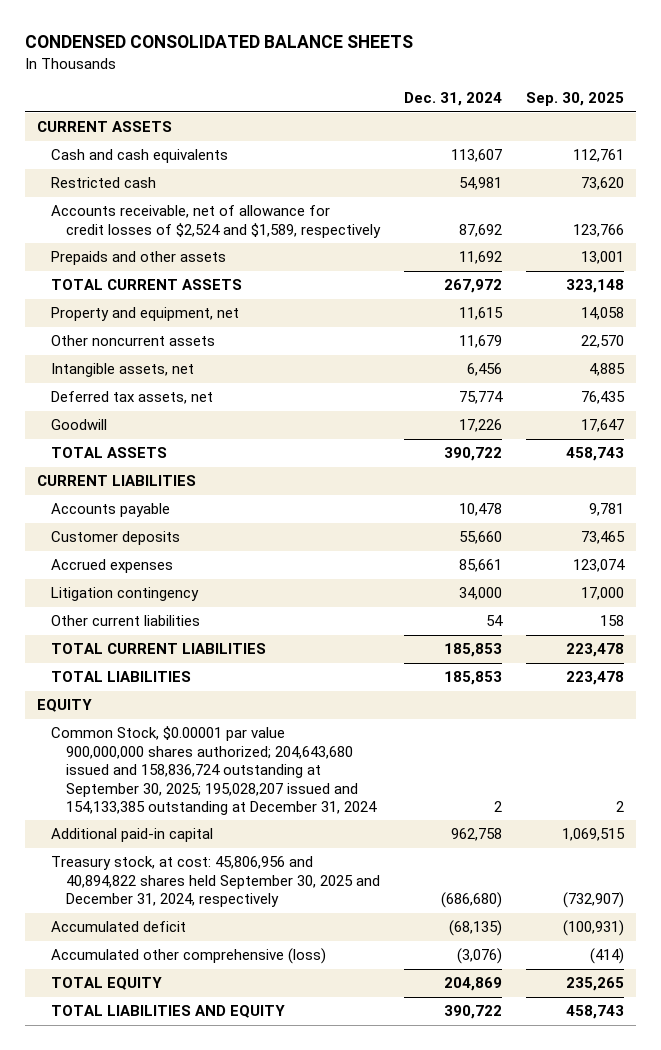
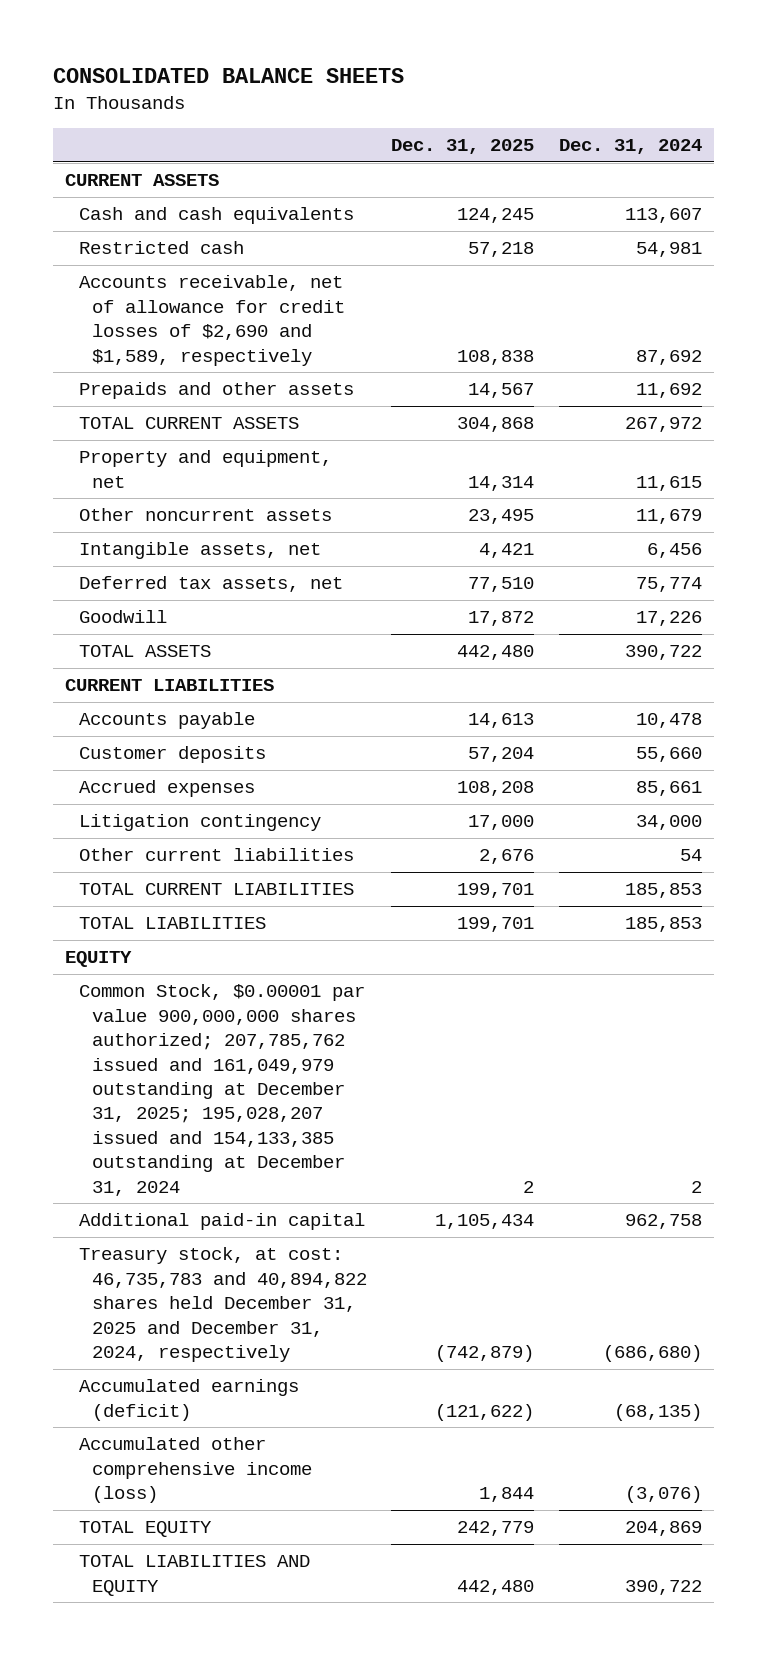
- CONDENSED CONSOLIDATED BALANCE SHEETS
+ CONSOLIDATED BALANCE SHEETS
- | Dec. 31, 2024 | Sep. 30, 2025
+ | Dec. 31, 2025 | Dec. 31, 2024
- Accounts receivable, net of allowance for credit losses of $2,524 and $1,589, respectively | 87,692 | 123,766
+ Accounts receivable, net of allowance for credit losses of $2,690 and $1,589, respectively | 108,838 | 87,692
- Common Stock, $0.00001 par value 900,000,000 shares authorized; 204,643,680 issued and 158,836,724 outstanding at September 30, 2025; 195,028,207 issued and 154,133,385 outstanding at December 31, 2024 | 2 | 2
+ Common Stock, $0.00001 par value 900,000,000 shares authorized; 207,785,762 issued and 161,049,979 outstanding at December 31, 2025; 195,028,207 issued and 154,133,385 outstanding at December 31, 2024 | 2 | 2
- Treasury stock, at cost: 45,806,956 and 40,894,822 shares held September 30, 2025 and December 31, 2024, respectively | (686,680) | (732,907)
- Accumulated deficit | (68,135) | (100,931)
- Accumulated other comprehensive (loss) | (3,076) | (414)
+ Treasury stock, at cost: 46,735,783 and 40,894,822 shares held December 31, 2025 and December 31, 2024, respectively | (742,879) | (686,680)
+ Accumulated earnings (deficit) | (121,622) | (68,135)
+ Accumulated other comprehensive income (loss) | 1,844 | (3,076)

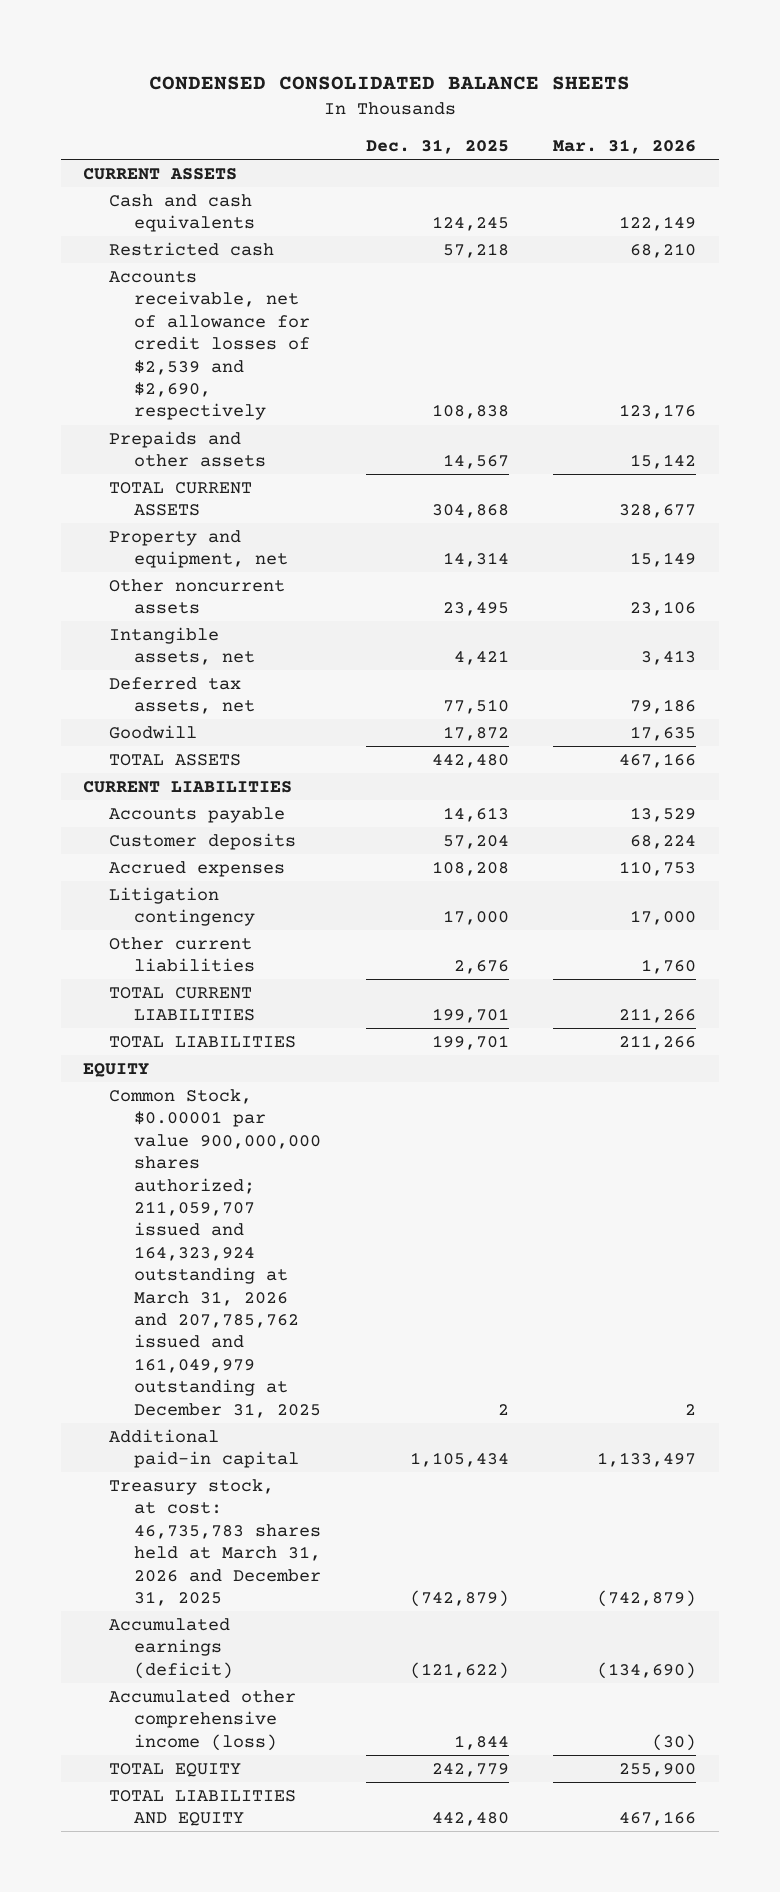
- CONSOLIDATED BALANCE SHEETS
+ CONDENSED CONSOLIDATED BALANCE SHEETS
- | Dec. 31, 2025 | Dec. 31, 2024
+ | Dec. 31, 2025 | Mar. 31, 2026
- Accounts receivable, net of allowance for credit losses of $2,690 and $1,589, respectively | 108,838 | 87,692
+ Accounts receivable, net of allowance for credit losses of $2,539 and $2,690, respectively | 108,838 | 123,176
- Common Stock, $0.00001 par value 900,000,000 shares authorized; 207,785,762 issued and 161,049,979 outstanding at December 31, 2025; 195,028,207 issued and 154,133,385 outstanding at December 31, 2024 | 2 | 2
+ Common Stock, $0.00001 par value 900,000,000 shares authorized; 211,059,707 issued and 164,323,924 outstanding at March 31, 2026 and 207,785,762 issued and 161,049,979 outstanding at December 31, 2025 | 2 | 2
- Treasury stock, at cost: 46,735,783 and 40,894,822 shares held December 31, 2025 and December 31, 2024, respectively | (742,879) | (686,680)
+ Treasury stock, at cost: 46,735,783 shares held at March 31, 2026 and December 31, 2025 | (742,879) | (742,879)

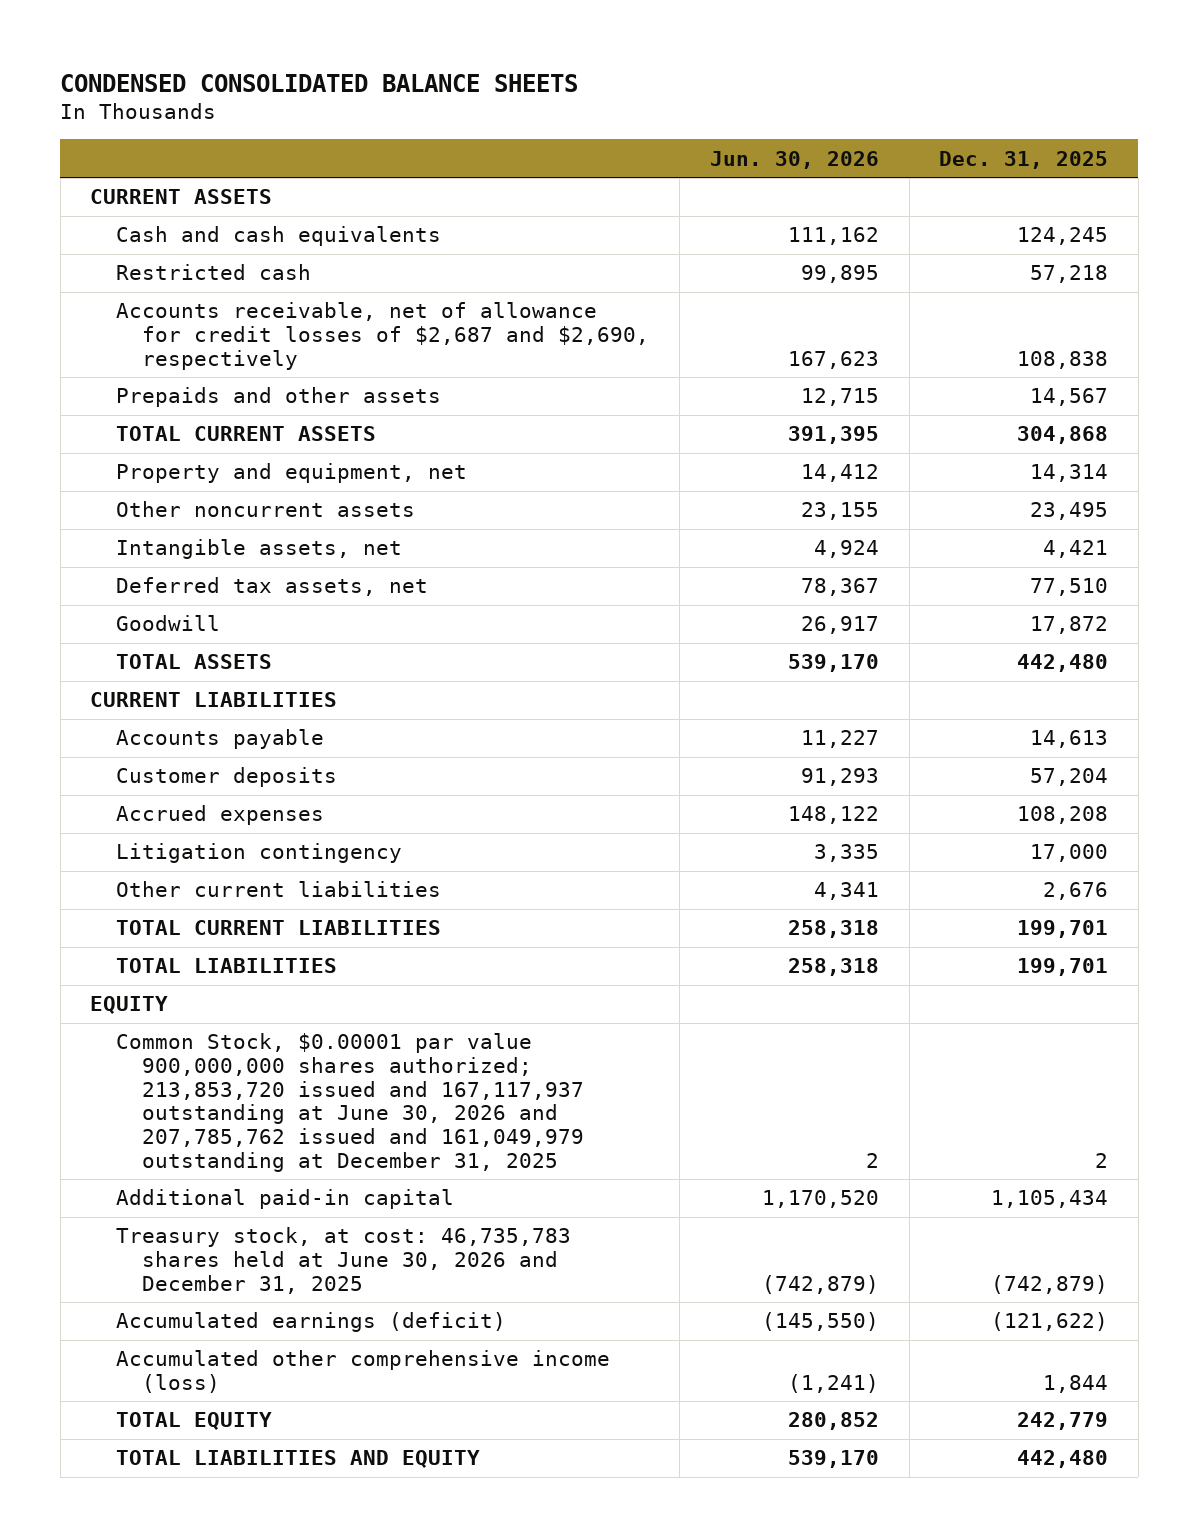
- | Dec. 31, 2025 | Mar. 31, 2026
+ | Jun. 30, 2026 | Dec. 31, 2025
- Accounts receivable, net of allowance for credit losses of $2,539 and $2,690, respectively | 108,838 | 123,176
+ Accounts receivable, net of allowance for credit losses of $2,687 and $2,690, respectively | 167,623 | 108,838
- Common Stock, $0.00001 par value 900,000,000 shares authorized; 211,059,707 issued and 164,323,924 outstanding at March 31, 2026 and 207,785,762 issued and 161,049,979 outstanding at December 31, 2025 | 2 | 2
+ Common Stock, $0.00001 par value 900,000,000 shares authorized; 213,853,720 issued and 167,117,937 outstanding at June 30, 2026 and 207,785,762 issued and 161,049,979 outstanding at December 31, 2025 | 2 | 2
- Treasury stock, at cost: 46,735,783 shares held at March 31, 2026 and December 31, 2025 | (742,879) | (742,879)
+ Treasury stock, at cost: 46,735,783 shares held at June 30, 2026 and December 31, 2025 | (742,879) | (742,879)

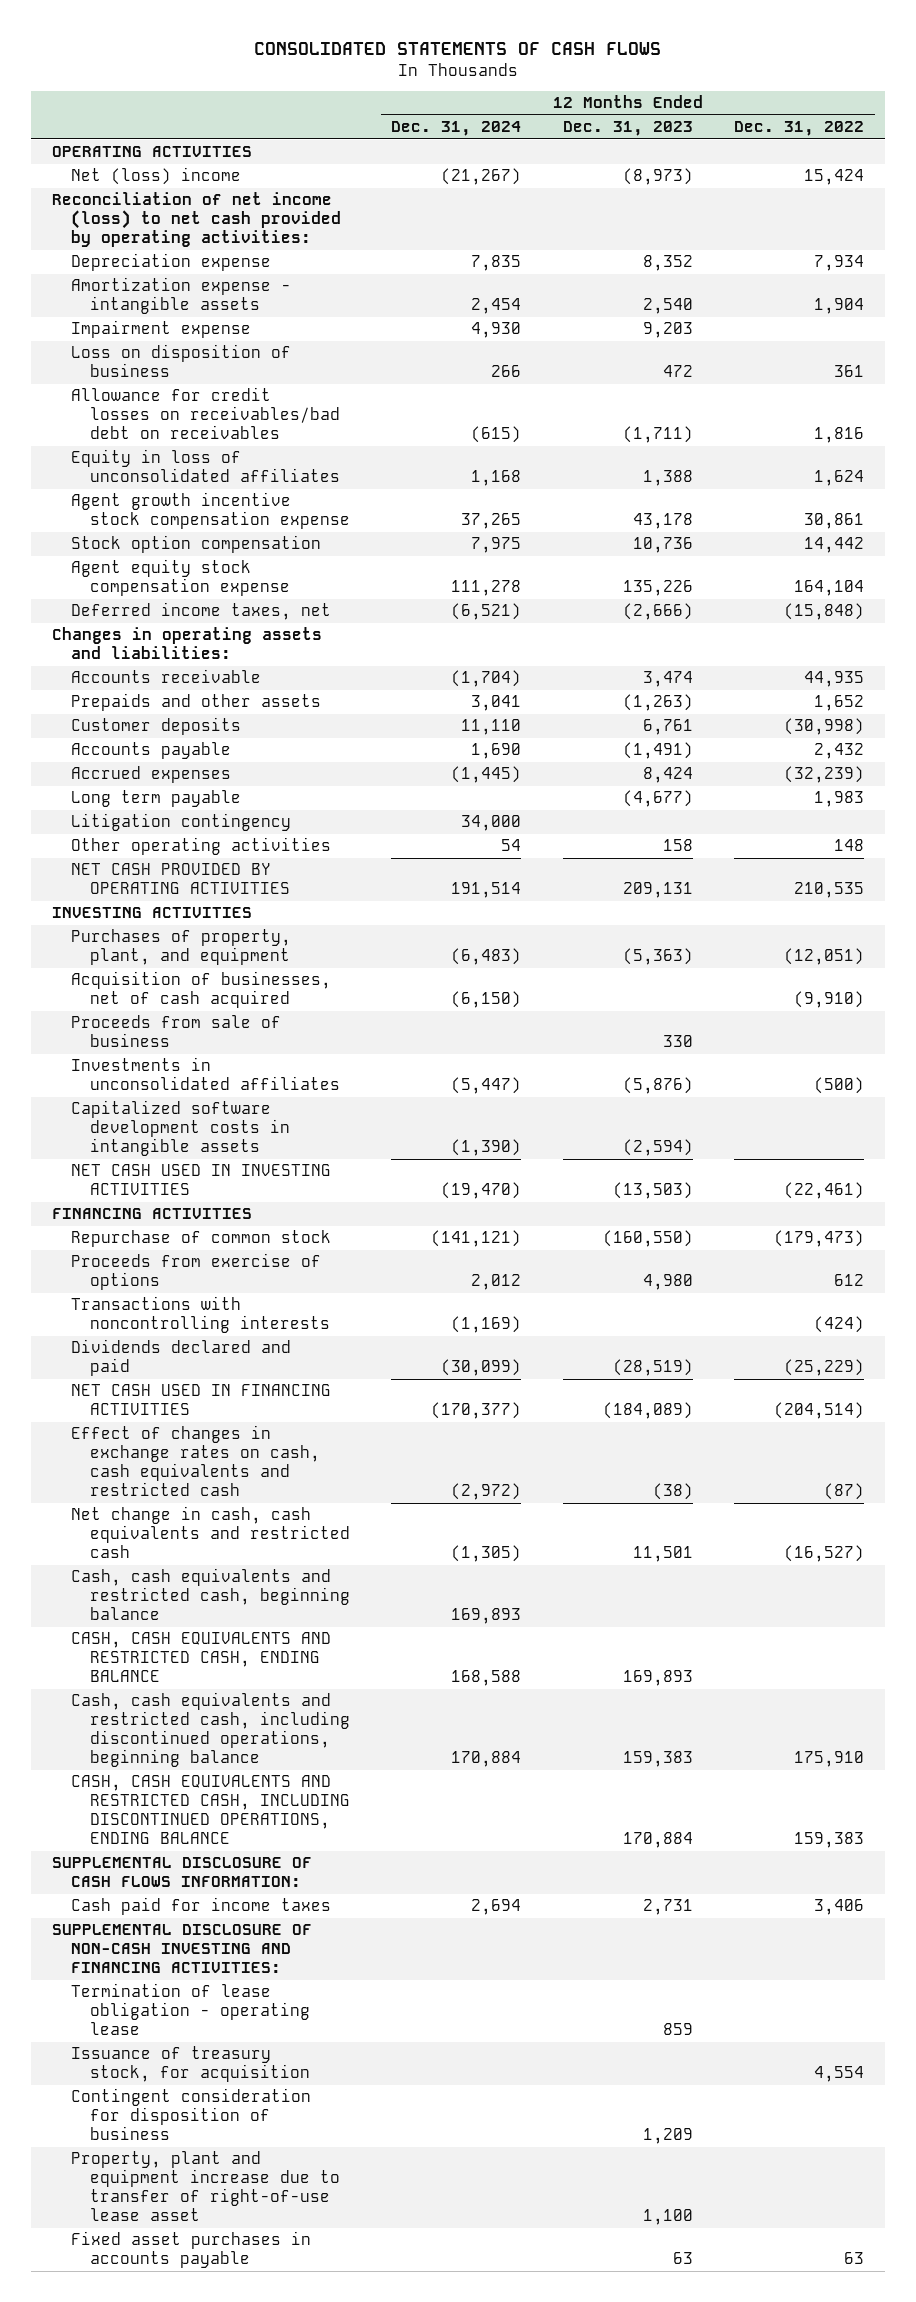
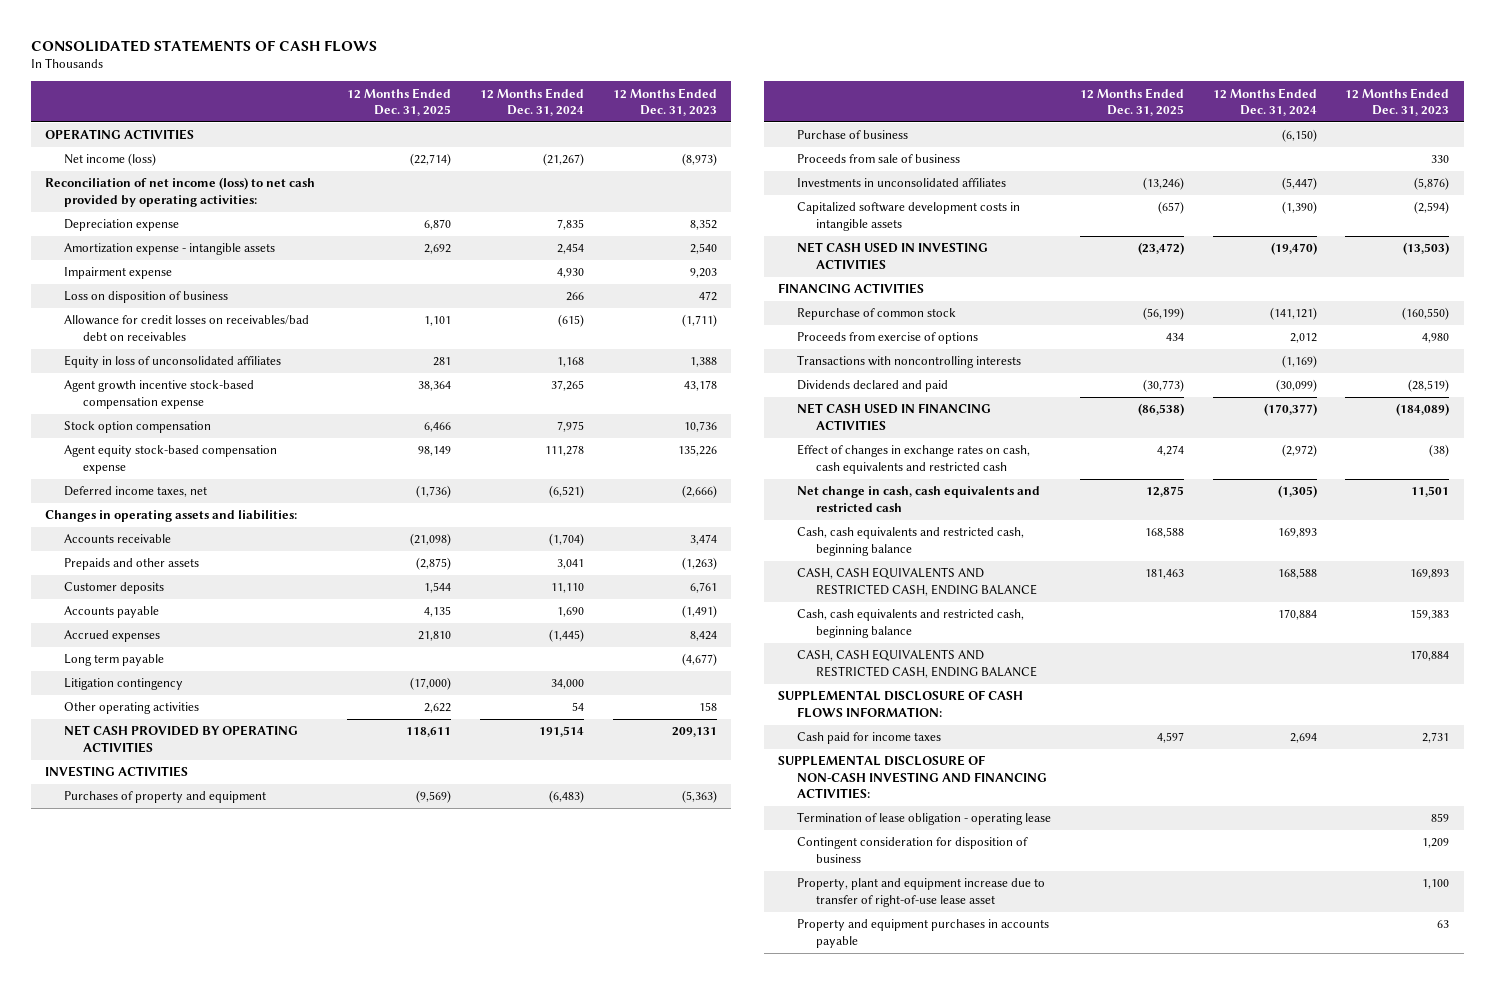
- | 12 Months Ended Dec. 31, 2024 | 12 Months Ended Dec. 31, 2023 | 12 Months Ended Dec. 31, 2022
+ | 12 Months Ended Dec. 31, 2025 | 12 Months Ended Dec. 31, 2024 | 12 Months Ended Dec. 31, 2023
- Net (loss) income | (21,267) | (8,973) | 15,424
+ Net income (loss) | (22,714) | (21,267) | (8,973)
- Agent growth incentive stock compensation expense | 37,265 | 43,178 | 30,861
+ Agent growth incentive stock-based compensation expense | 38,364 | 37,265 | 43,178
- Agent equity stock compensation expense | 111,278 | 135,226 | 164,104
+ Agent equity stock-based compensation expense | 98,149 | 111,278 | 135,226
- Purchases of property, plant, and equipment | (6,483) | (5,363) | (12,051)
- Acquisition of businesses, net of cash acquired | (6,150) | | (9,910)
+ Purchases of property and equipment | (9,569) | (6,483) | (5,363)
+ Purchase of business | | (6,150) |
- Cash, cash equivalents and restricted cash, including discontinued operations, beginning balance | 170,884 | 159,383 | 175,910
- CASH, CASH EQUIVALENTS AND RESTRICTED CASH, INCLUDING DISCONTINUED OPERATIONS, ENDING BALANCE | | 170,884 | 159,383
+ Cash, cash equivalents and restricted cash, beginning balance | | 170,884 | 159,383
+ CASH, CASH EQUIVALENTS AND RESTRICTED CASH, ENDING BALANCE | | | 170,884
- Issuance of treasury stock, for acquisition | | | 4,554
- Fixed asset purchases in accounts payable | | 63 | 63
+ Property and equipment purchases in accounts payable | | | 63

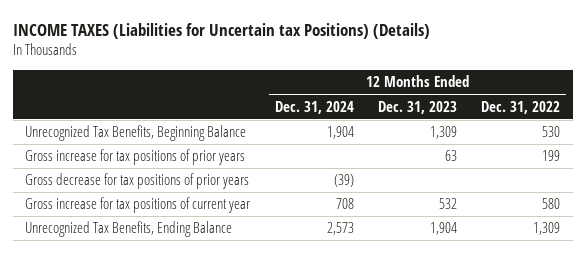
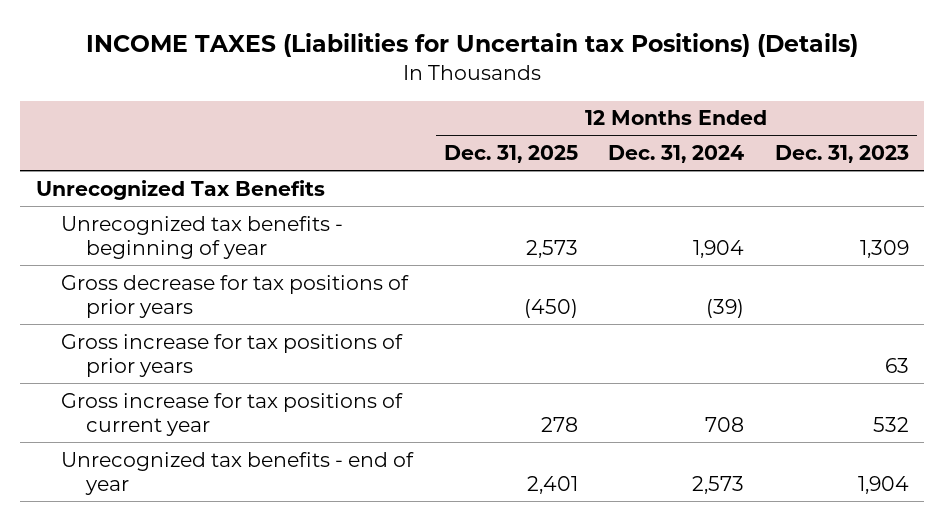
- | 12 Months Ended Dec. 31, 2024 | 12 Months Ended Dec. 31, 2023 | 12 Months Ended Dec. 31, 2022
+ | 12 Months Ended Dec. 31, 2025 | 12 Months Ended Dec. 31, 2024 | 12 Months Ended Dec. 31, 2023
- Unrecognized Tax Benefits, Beginning Balance | 1,904 | 1,309 | 530
+ Unrecognized Tax Benefits
+ Unrecognized tax benefits - beginning of year | 2,573 | 1,904 | 1,309
moved down: Gross increase for tax positions of prior years | | | 63
- Unrecognized Tax Benefits, Ending Balance | 2,573 | 1,904 | 1,309
+ Unrecognized tax benefits - end of year | 2,401 | 2,573 | 1,904

